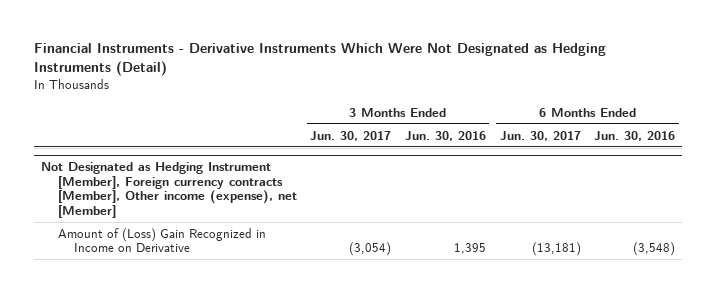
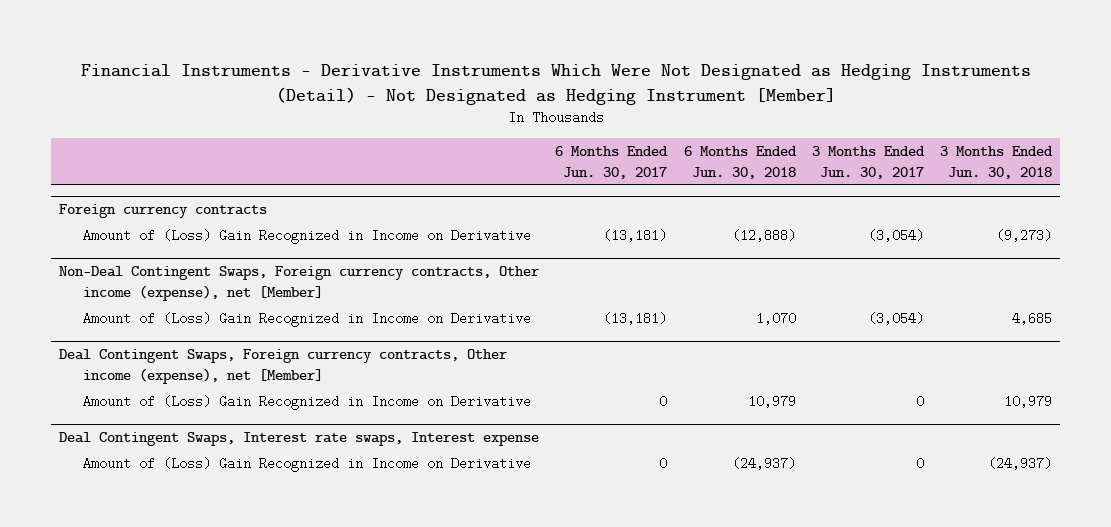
- Financial Instruments - Derivative Instruments Which Were Not Designated as Hedging Instruments (Detail)
+ Financial Instruments - Derivative Instruments Which Were Not Designated as Hedging Instruments (Detail) - Not Designated as Hedging Instrument [Member]
- | 3 Months Ended Jun. 30, 2017 | 3 Months Ended Jun. 30, 2016 | 6 Months Ended Jun. 30, 2017 | 6 Months Ended Jun. 30, 2016
+ | 6 Months Ended Jun. 30, 2017 | 6 Months Ended Jun. 30, 2018 | 3 Months Ended Jun. 30, 2017 | 3 Months Ended Jun. 30, 2018
- Not Designated as Hedging Instrument [Member], Foreign currency contracts [Member], Other income (expense), net [Member]
+ Foreign currency contracts
+ Non-Deal Contingent Swaps, Foreign currency contracts, Other income (expense), net [Member]
+ Amount of (Loss) Gain Recognized in Income on Derivative | (13,181) | 1,070 | (3,054) | 4,685
+ Deal Contingent Swaps, Foreign currency contracts, Other income (expense), net [Member]
+ Amount of (Loss) Gain Recognized in Income on Derivative | 0 | 10,979 | 0 | 10,979
+ Deal Contingent Swaps, Interest rate swaps, Interest expense
+ Amount of (Loss) Gain Recognized in Income on Derivative | 0 | (24,937) | 0 | (24,937)

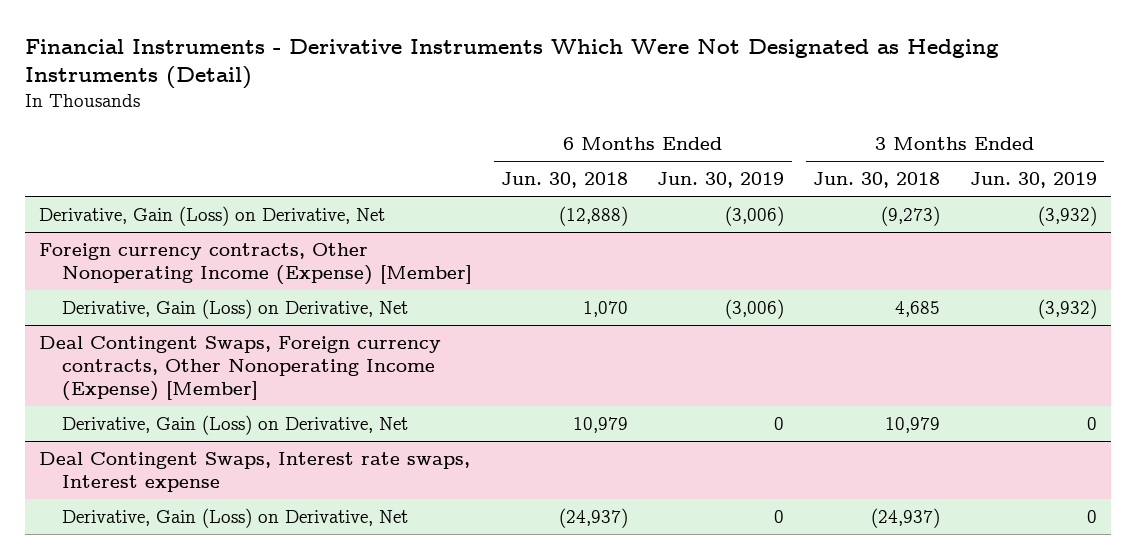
- Financial Instruments - Derivative Instruments Which Were Not Designated as Hedging Instruments (Detail) - Not Designated as Hedging Instrument [Member]
+ Financial Instruments - Derivative Instruments Which Were Not Designated as Hedging Instruments (Detail)
- | 6 Months Ended Jun. 30, 2017 | 6 Months Ended Jun. 30, 2018 | 3 Months Ended Jun. 30, 2017 | 3 Months Ended Jun. 30, 2018
+ | 6 Months Ended Jun. 30, 2018 | 6 Months Ended Jun. 30, 2019 | 3 Months Ended Jun. 30, 2018 | 3 Months Ended Jun. 30, 2019
- Foreign currency contracts
- Amount of (Loss) Gain Recognized in Income on Derivative | (13,181) | (12,888) | (3,054) | (9,273)
- Non-Deal Contingent Swaps, Foreign currency contracts, Other income (expense), net [Member]
- Amount of (Loss) Gain Recognized in Income on Derivative | (13,181) | 1,070 | (3,054) | 4,685
- Deal Contingent Swaps, Foreign currency contracts, Other income (expense), net [Member]
- Amount of (Loss) Gain Recognized in Income on Derivative | 0 | 10,979 | 0 | 10,979
+ Derivative, Gain (Loss) on Derivative, Net | (12,888) | (3,006) | (9,273) | (3,932)
+ Foreign currency contracts, Other Nonoperating Income (Expense) [Member]
+ Derivative, Gain (Loss) on Derivative, Net | 1,070 | (3,006) | 4,685 | (3,932)
+ Deal Contingent Swaps, Foreign currency contracts, Other Nonoperating Income (Expense) [Member]
+ Derivative, Gain (Loss) on Derivative, Net | 10,979 | 0 | 10,979 | 0
@ Deal Contingent Swaps, Interest rate swaps, Interest expense
- Amount of (Loss) Gain Recognized in Income on Derivative | 0 | (24,937) | 0 | (24,937)
+ Derivative, Gain (Loss) on Derivative, Net | (24,937) | 0 | (24,937) | 0

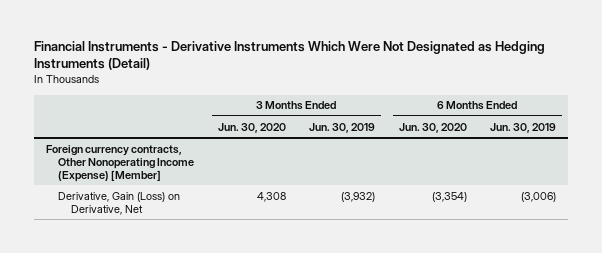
- | 6 Months Ended Jun. 30, 2018 | 6 Months Ended Jun. 30, 2019 | 3 Months Ended Jun. 30, 2018 | 3 Months Ended Jun. 30, 2019
+ | 3 Months Ended Jun. 30, 2020 | 3 Months Ended Jun. 30, 2019 | 6 Months Ended Jun. 30, 2020 | 6 Months Ended Jun. 30, 2019
- Derivative, Gain (Loss) on Derivative, Net | (12,888) | (3,006) | (9,273) | (3,932)
- Deal Contingent Swaps, Foreign currency contracts, Other Nonoperating Income (Expense) [Member]
- Derivative, Gain (Loss) on Derivative, Net | 10,979 | 0 | 10,979 | 0
- Deal Contingent Swaps, Interest rate swaps, Interest expense
- Derivative, Gain (Loss) on Derivative, Net | (24,937) | 0 | (24,937) | 0

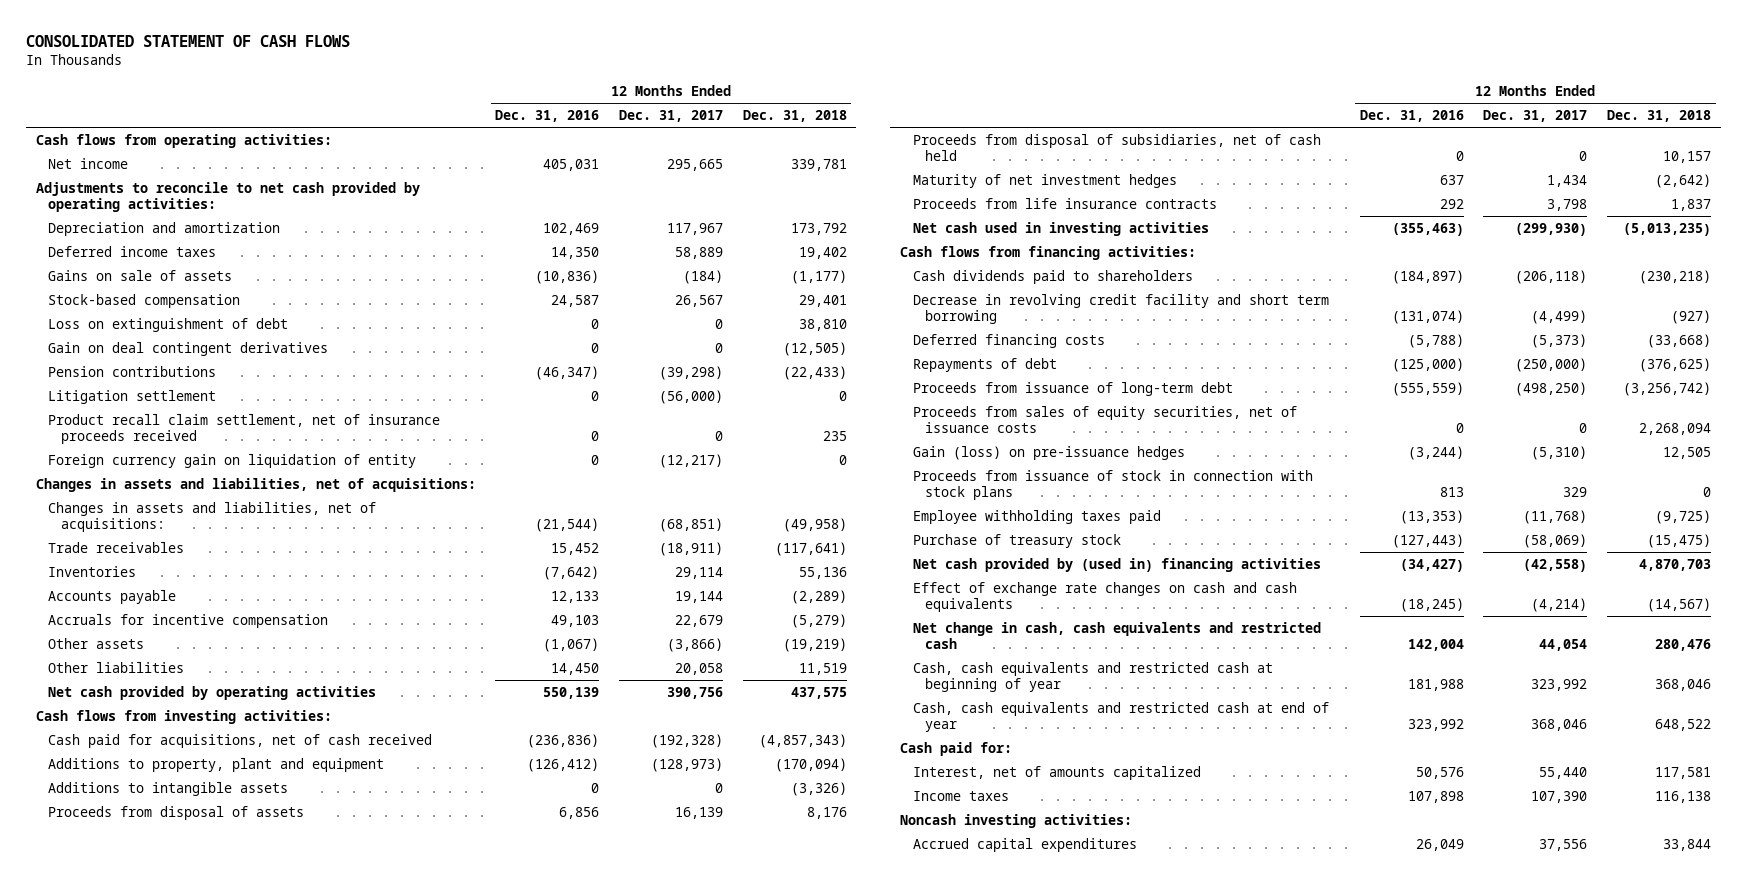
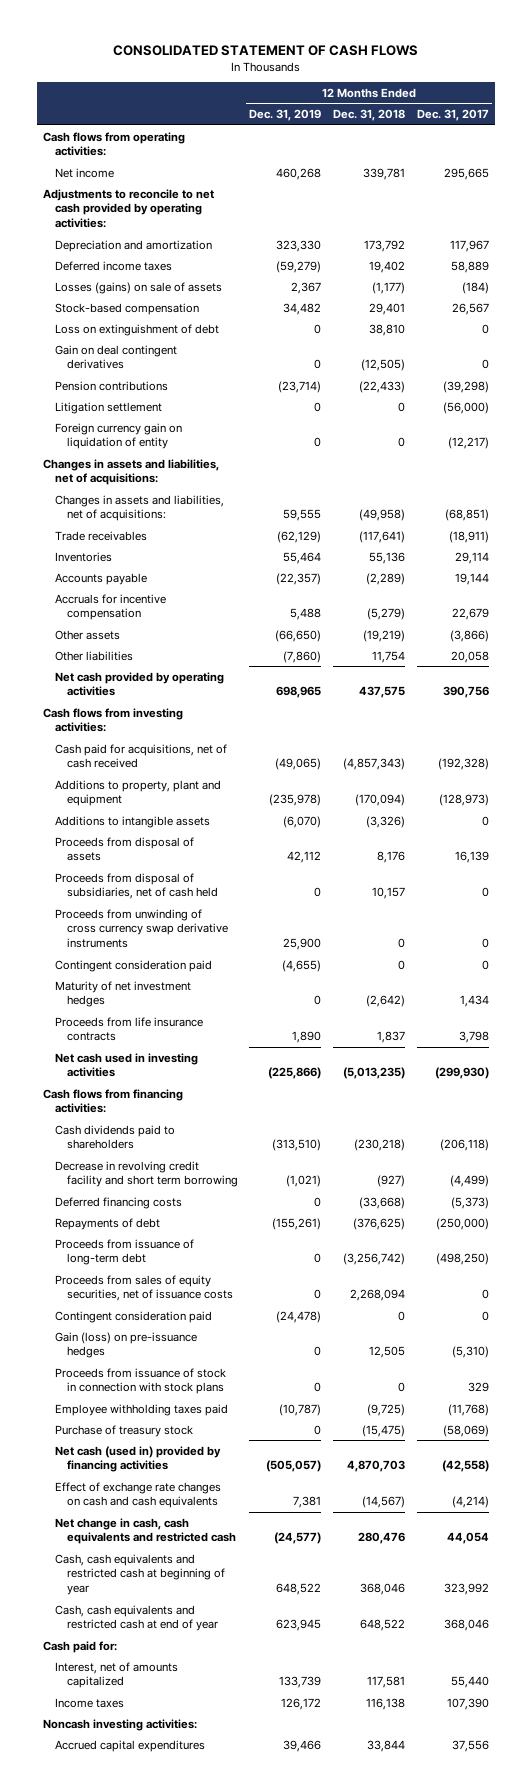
- | 12 Months Ended Dec. 31, 2016 | 12 Months Ended Dec. 31, 2017 | 12 Months Ended Dec. 31, 2018
+ | 12 Months Ended Dec. 31, 2019 | 12 Months Ended Dec. 31, 2018 | 12 Months Ended Dec. 31, 2017
- Gains on sale of assets | (10,836) | (184) | (1,177)
+ Losses (gains) on sale of assets | 2,367 | (1,177) | (184)
- Product recall claim settlement, net of insurance proceeds received | 0 | 0 | 235
- Other liabilities | 14,450 | 20,058 | 11,519
+ Other liabilities | (7,860) | 11,754 | 20,058
+ Proceeds from unwinding of cross currency swap derivative instruments | 25,900 | 0 | 0
+ Contingent consideration paid | (4,655) | 0 | 0
+ Contingent consideration paid | (24,478) | 0 | 0
- Net cash provided by (used in) financing activities | (34,427) | (42,558) | 4,870,703
+ Net cash (used in) provided by financing activities | (505,057) | 4,870,703 | (42,558)

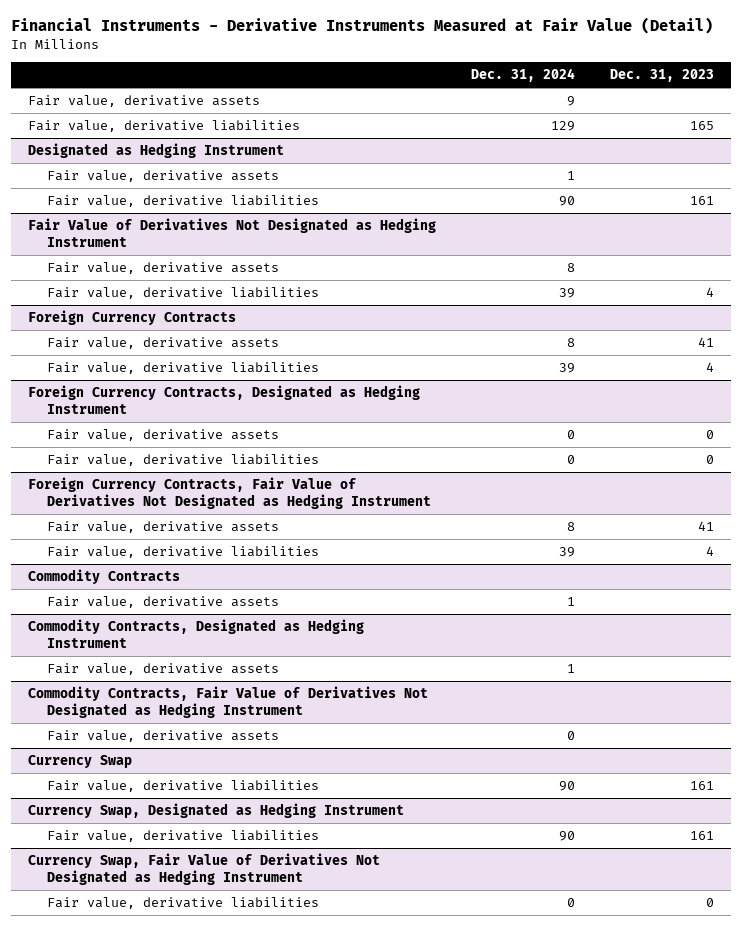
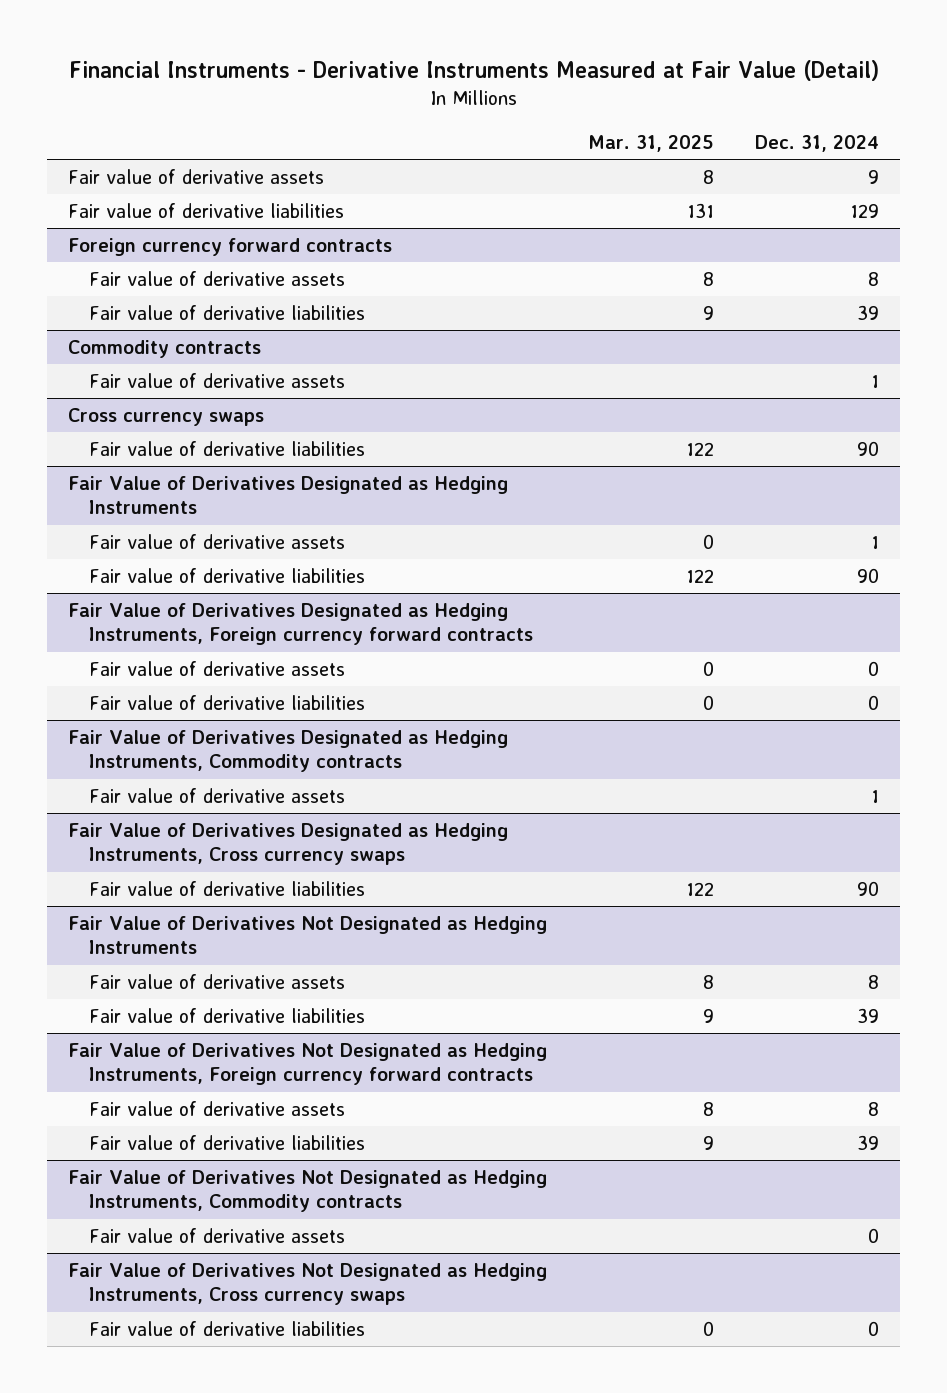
- | Dec. 31, 2024 | Dec. 31, 2023
+ | Mar. 31, 2025 | Dec. 31, 2024
- Fair value, derivative assets | 9 |
- Fair value, derivative liabilities | 129 | 165
- Designated as Hedging Instrument
- Fair value, derivative assets | 1 |
- Fair value, derivative liabilities | 90 | 161
- Fair Value of Derivatives Not Designated as Hedging Instrument
- Fair value, derivative assets | 8 |
- Fair value, derivative liabilities | 39 | 4
- Foreign Currency Contracts
- Fair value, derivative assets | 8 | 41
- Fair value, derivative liabilities | 39 | 4
- Foreign Currency Contracts, Designated as Hedging Instrument
- Fair value, derivative assets | 0 | 0
- Fair value, derivative liabilities | 0 | 0
- Foreign Currency Contracts, Fair Value of Derivatives Not Designated as Hedging Instrument
- Fair value, derivative assets | 8 | 41
- Fair value, derivative liabilities | 39 | 4
- Commodity Contracts
- Fair value, derivative assets | 1 |
- Commodity Contracts, Designated as Hedging Instrument
- Fair value, derivative assets | 1 |
- Commodity Contracts, Fair Value of Derivatives Not Designated as Hedging Instrument
- Fair value, derivative assets | 0 |
- Currency Swap
- Fair value, derivative liabilities | 90 | 161
- Currency Swap, Designated as Hedging Instrument
- Fair value, derivative liabilities | 90 | 161
- Currency Swap, Fair Value of Derivatives Not Designated as Hedging Instrument
- Fair value, derivative liabilities | 0 | 0
+ Fair value of derivative assets | 8 | 9
+ Fair value of derivative liabilities | 131 | 129
+ Foreign currency forward contracts
+ Fair value of derivative assets | 8 | 8
+ Fair value of derivative liabilities | 9 | 39
+ Commodity contracts
+ Fair value of derivative assets | | 1
+ Cross currency swaps
+ Fair value of derivative liabilities | 122 | 90
+ Fair Value of Derivatives Designated as Hedging Instruments
+ Fair value of derivative assets | 0 | 1
+ Fair value of derivative liabilities | 122 | 90
+ Fair Value of Derivatives Designated as Hedging Instruments, Foreign currency forward contracts
+ Fair value of derivative assets | 0 | 0
+ Fair value of derivative liabilities | 0 | 0
+ Fair Value of Derivatives Designated as Hedging Instruments, Commodity contracts
+ Fair value of derivative assets | | 1
+ Fair Value of Derivatives Designated as Hedging Instruments, Cross currency swaps
+ Fair value of derivative liabilities | 122 | 90
+ Fair Value of Derivatives Not Designated as Hedging Instruments
+ Fair value of derivative assets | 8 | 8
+ Fair value of derivative liabilities | 9 | 39
+ Fair Value of Derivatives Not Designated as Hedging Instruments, Foreign currency forward contracts
+ Fair value of derivative assets | 8 | 8
+ Fair value of derivative liabilities | 9 | 39
+ Fair Value of Derivatives Not Designated as Hedging Instruments, Commodity contracts
+ Fair value of derivative assets | | 0
+ Fair Value of Derivatives Not Designated as Hedging Instruments, Cross currency swaps
+ Fair value of derivative liabilities | 0 | 0

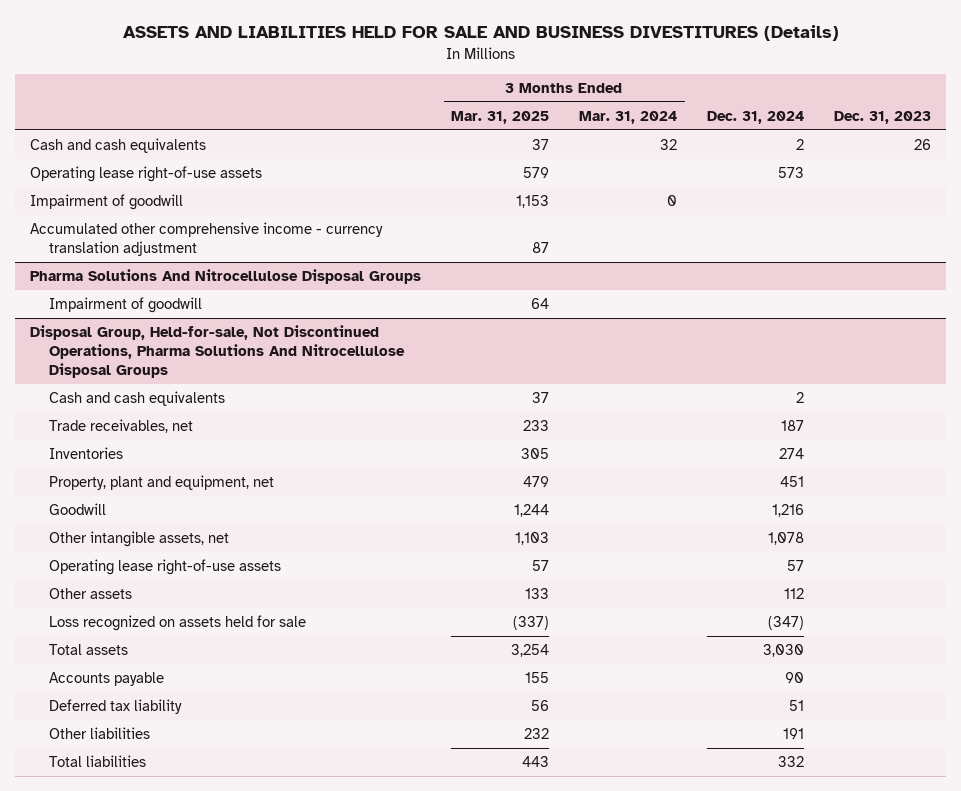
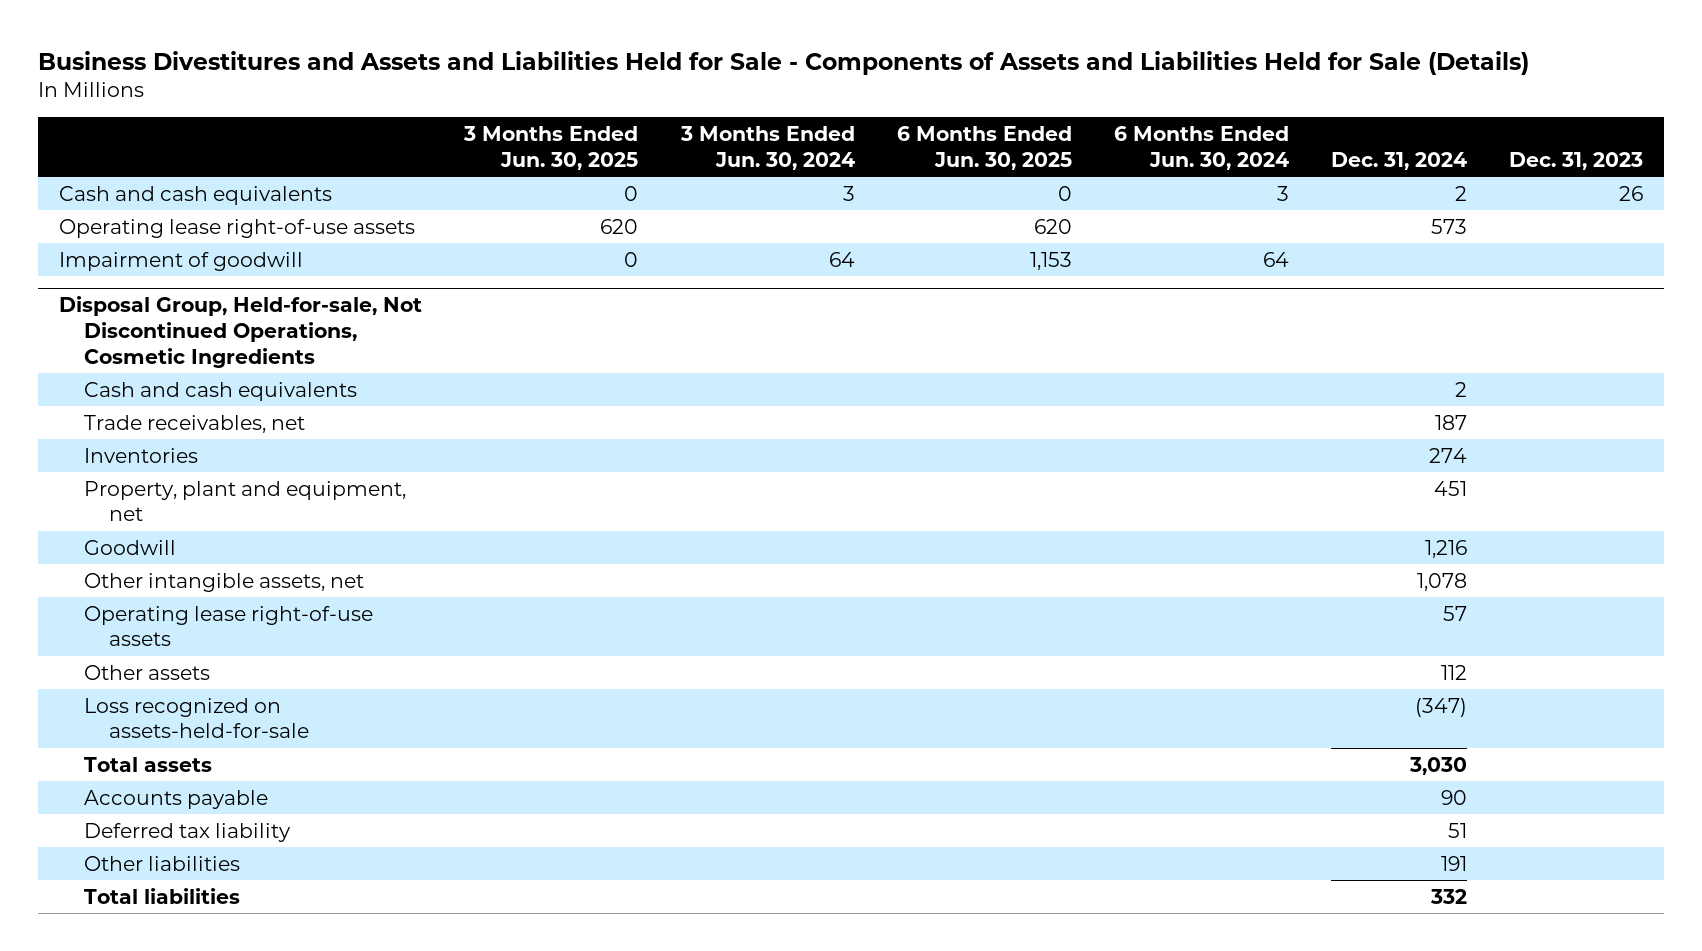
- ASSETS AND LIABILITIES HELD FOR SALE AND BUSINESS DIVESTITURES (Details)
+ Business Divestitures and Assets and Liabilities Held for Sale - Components of Assets and Liabilities Held for Sale (Details)
- | 3 Months Ended Mar. 31, 2025 | 3 Months Ended Mar. 31, 2024 | Dec. 31, 2024 | Dec. 31, 2023
+ | 3 Months Ended Jun. 30, 2025 | 3 Months Ended Jun. 30, 2024 | 6 Months Ended Jun. 30, 2025 | 6 Months Ended Jun. 30, 2024 | Dec. 31, 2024 | Dec. 31, 2023
- Accumulated other comprehensive income - currency translation adjustment | 87 | | |
- Pharma Solutions And Nitrocellulose Disposal Groups
- Impairment of goodwill | 64 | | |
- Disposal Group, Held-for-sale, Not Discontinued Operations, Pharma Solutions And Nitrocellulose Disposal Groups
+ Disposal Group, Held-for-sale, Not Discontinued Operations, Cosmetic Ingredients
- Loss recognized on assets held for sale | (337) | | (347) |
+ Loss recognized on assets-held-for-sale | | | | | (347) |

